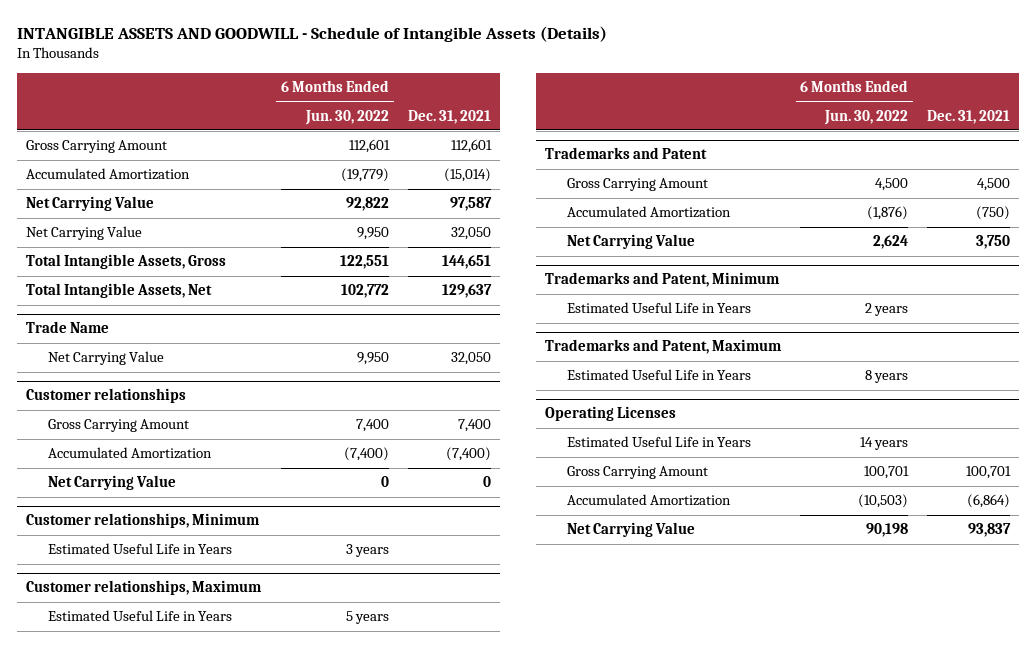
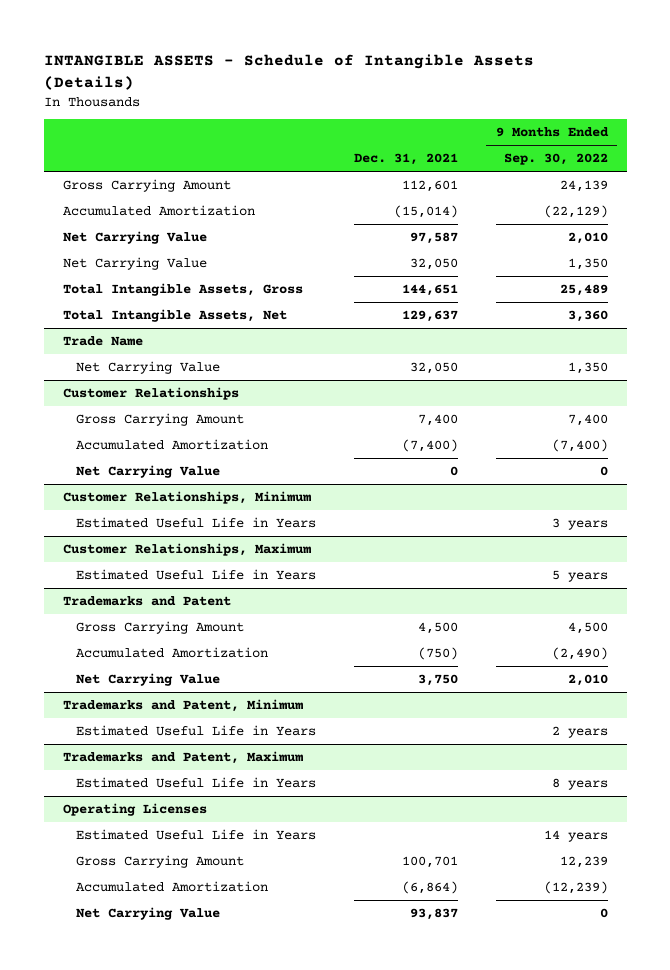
- INTANGIBLE ASSETS AND GOODWILL - Schedule of Intangible Assets (Details)
+ INTANGIBLE ASSETS - Schedule of Intangible Assets (Details)
- | 6 Months Ended Jun. 30, 2022 | Dec. 31, 2021
+ | Dec. 31, 2021 | 9 Months Ended Sep. 30, 2022
- Customer relationships
+ Customer Relationships
- Customer relationships, Minimum
+ Customer Relationships, Minimum
- Customer relationships, Maximum
+ Customer Relationships, Maximum

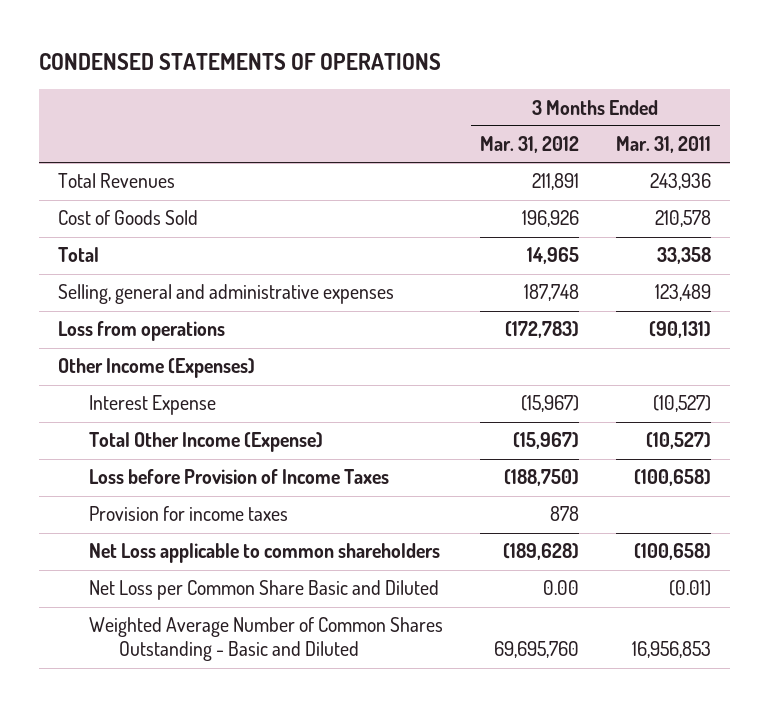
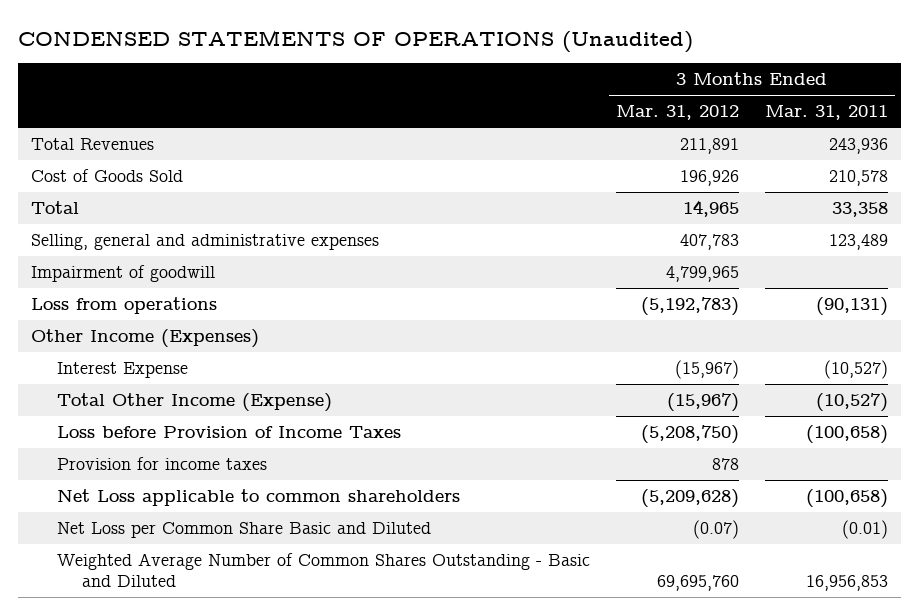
- CONDENSED STATEMENTS OF OPERATIONS
+ CONDENSED STATEMENTS OF OPERATIONS (Unaudited)
- Selling, general and administrative expenses | 187,748 | 123,489
- Loss from operations | (172,783) | (90,131)
+ Selling, general and administrative expenses | 407,783 | 123,489
+ Impairment of goodwill | 4,799,965 |
+ Loss from operations | (5,192,783) | (90,131)
- Loss before Provision of Income Taxes | (188,750) | (100,658)
+ Loss before Provision of Income Taxes | (5,208,750) | (100,658)
- Net Loss applicable to common shareholders | (189,628) | (100,658)
- Net Loss per Common Share Basic and Diluted | 0.00 | (0.01)
+ Net Loss applicable to common shareholders | (5,209,628) | (100,658)
+ Net Loss per Common Share Basic and Diluted | (0.07) | (0.01)

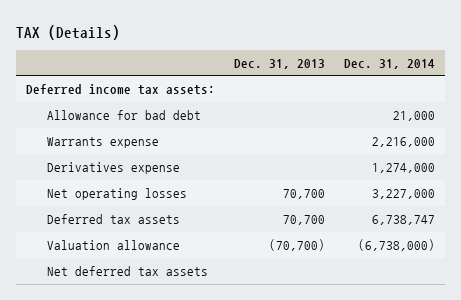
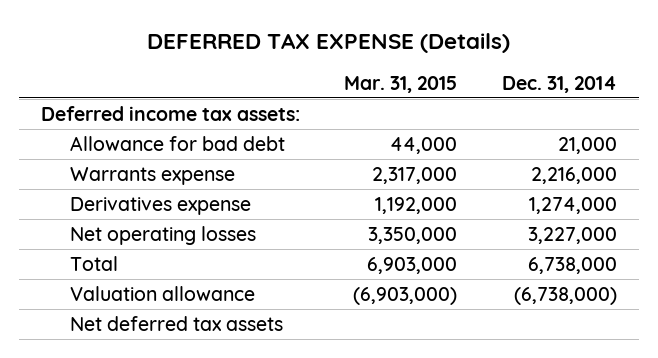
- TAX (Details)
+ DEFERRED TAX EXPENSE (Details)
- | Dec. 31, 2013 | Dec. 31, 2014
+ | Mar. 31, 2015 | Dec. 31, 2014
- Deferred tax assets | 70,700 | 6,738,747
+ Total | 6,903,000 | 6,738,000

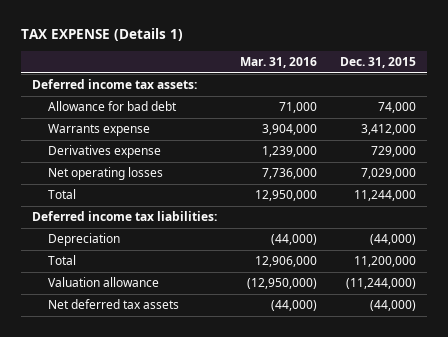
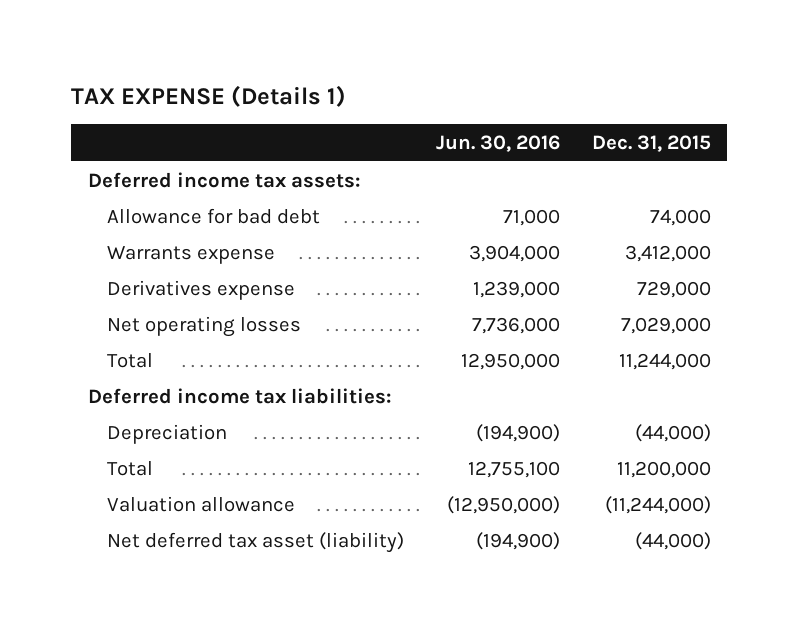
- | Mar. 31, 2016 | Dec. 31, 2015
+ | Jun. 30, 2016 | Dec. 31, 2015
- Net deferred tax assets | (44,000) | (44,000)
+ Net deferred tax asset (liability) | (194,900) | (44,000)

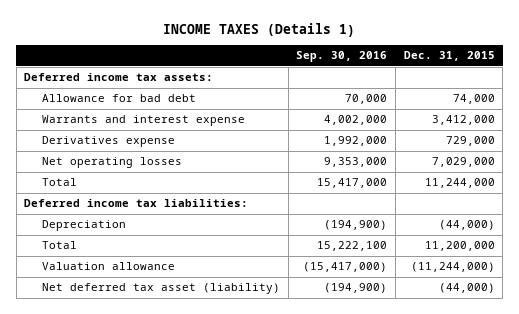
- TAX EXPENSE (Details 1)
+ INCOME TAXES (Details 1)
- | Jun. 30, 2016 | Dec. 31, 2015
+ | Sep. 30, 2016 | Dec. 31, 2015
- Warrants expense | 3,904,000 | 3,412,000
+ Warrants and interest expense | 4,002,000 | 3,412,000

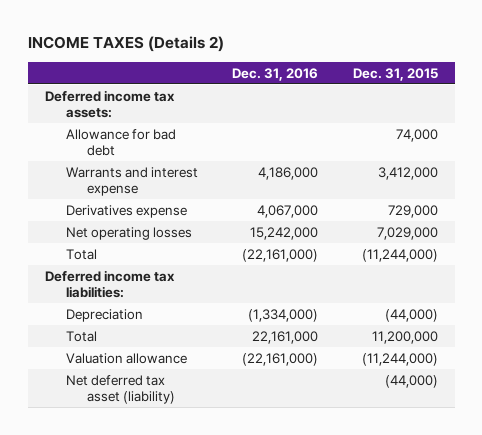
- INCOME TAXES (Details 1)
+ INCOME TAXES (Details 2)
- | Sep. 30, 2016 | Dec. 31, 2015
+ | Dec. 31, 2016 | Dec. 31, 2015
- Total | 15,417,000 | 11,244,000
+ Total | (22,161,000) | (11,244,000)

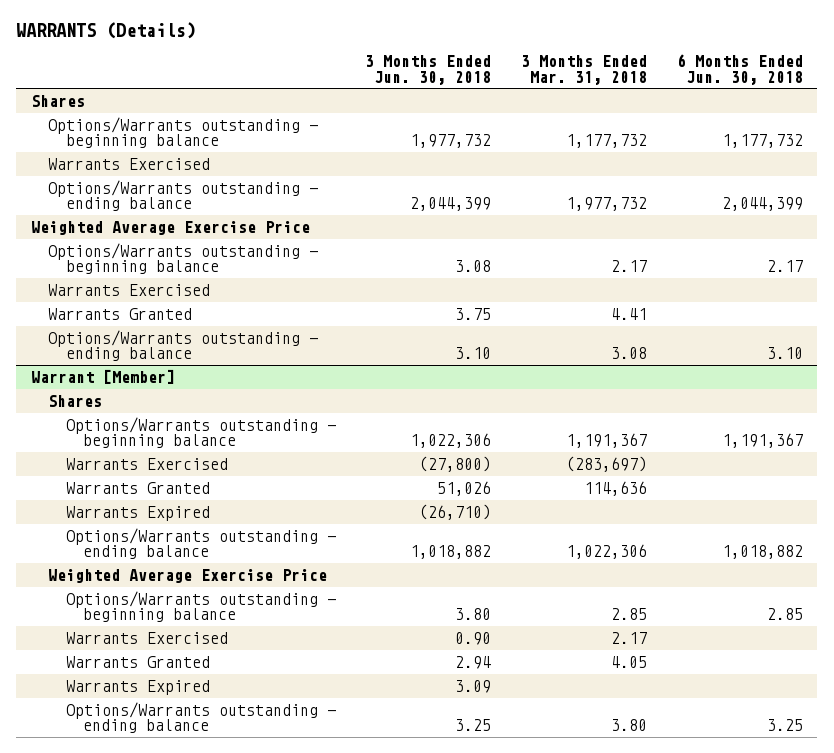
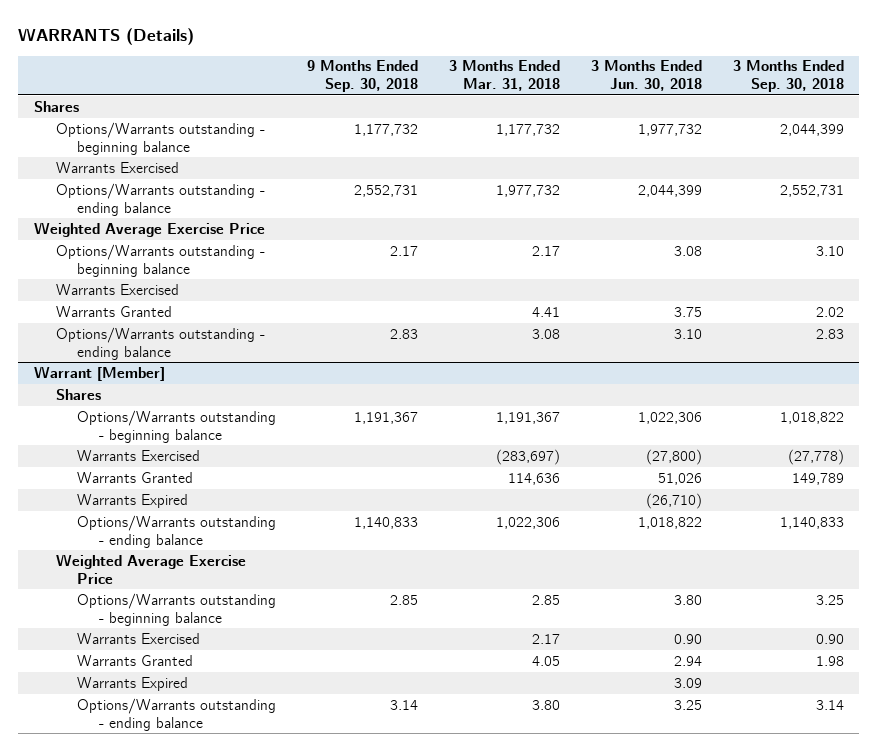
- | 3 Months Ended Jun. 30, 2018 | 3 Months Ended Mar. 31, 2018 | 6 Months Ended Jun. 30, 2018
+ | 9 Months Ended Sep. 30, 2018 | 3 Months Ended Mar. 31, 2018 | 3 Months Ended Jun. 30, 2018 | 3 Months Ended Sep. 30, 2018
@ Warrant [Member]
- Options/Warrants outstanding - ending balance | 1,018,882 | 1,022,306 | 1,018,882
+ Options/Warrants outstanding - ending balance | 1,140,833 | 1,022,306 | 1,018,822 | 1,140,833

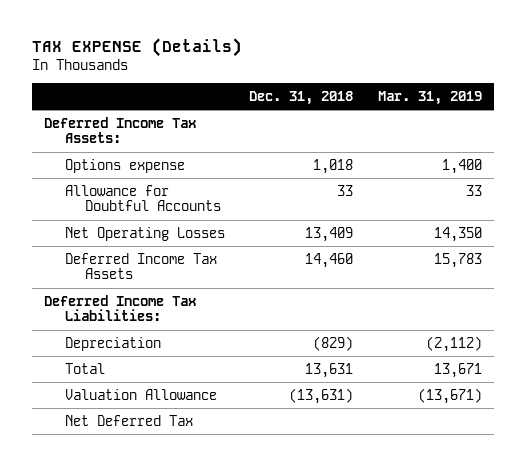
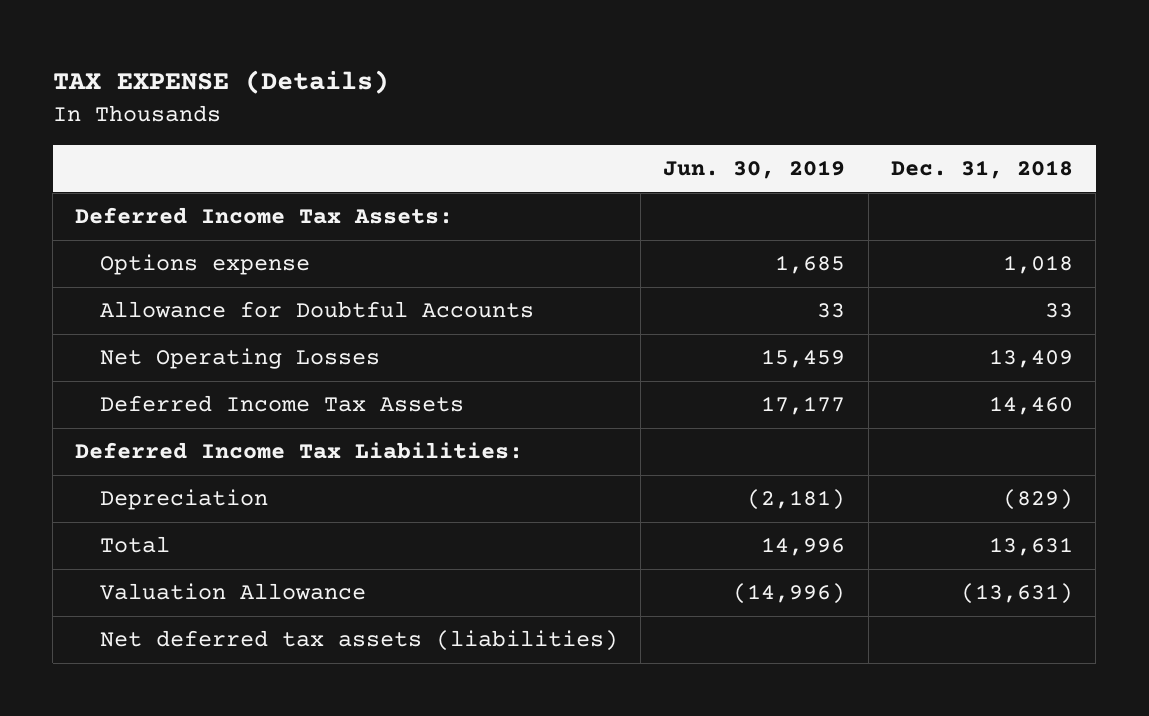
- | Dec. 31, 2018 | Mar. 31, 2019
+ | Jun. 30, 2019 | Dec. 31, 2018
- Net Deferred Tax
+ Net deferred tax assets (liabilities)

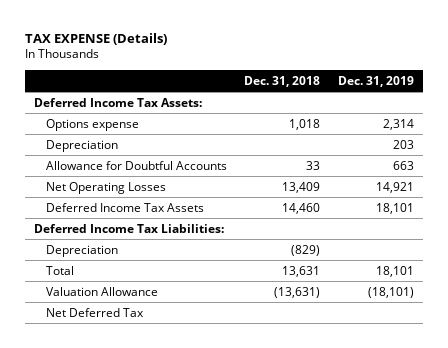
- | Jun. 30, 2019 | Dec. 31, 2018
+ | Dec. 31, 2018 | Dec. 31, 2019
+ Depreciation | | 203
- Net deferred tax assets (liabilities)
+ Net Deferred Tax

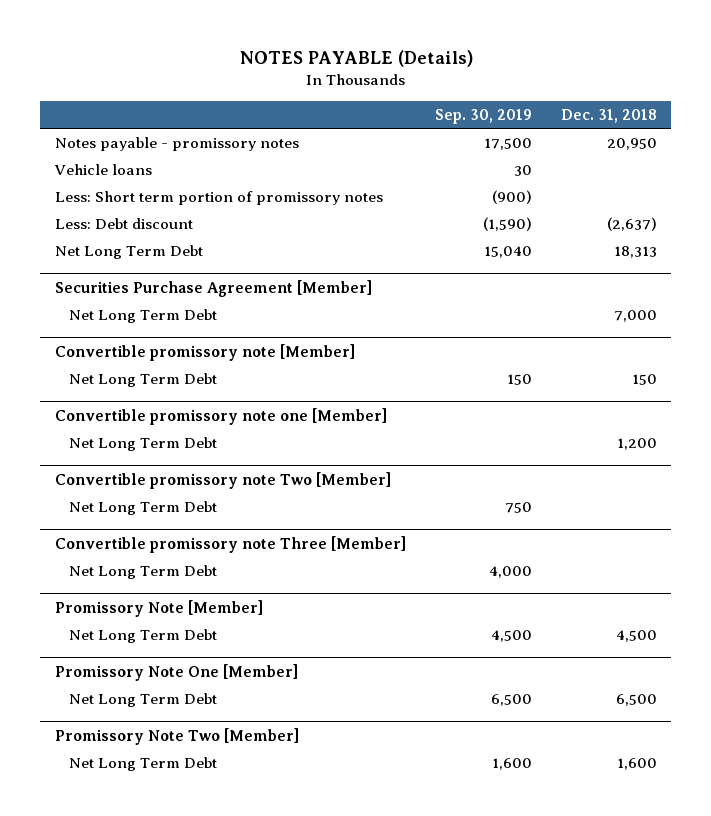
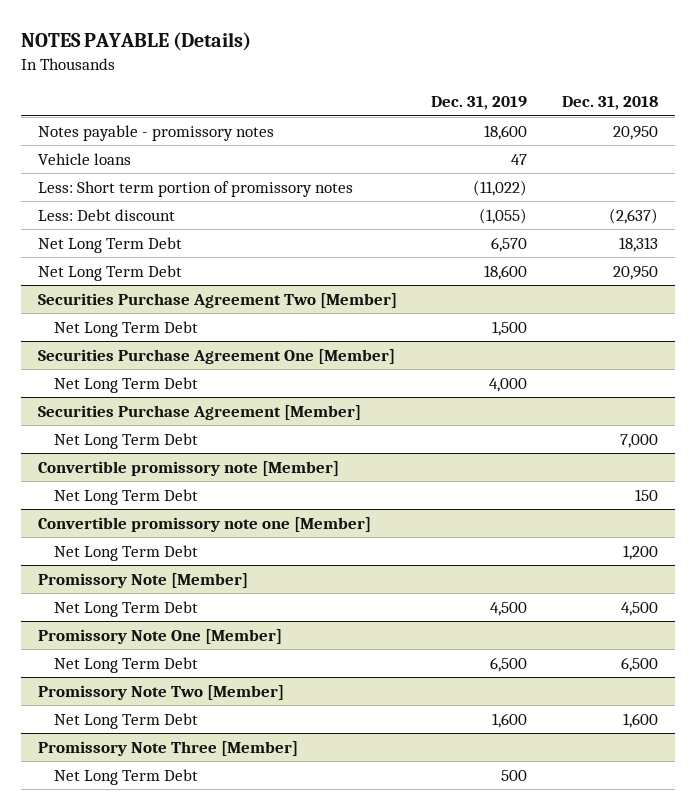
- | Sep. 30, 2019 | Dec. 31, 2018
+ | Dec. 31, 2019 | Dec. 31, 2018
+ Net Long Term Debt | 18,600 | 20,950
+ Securities Purchase Agreement Two [Member]
+ Net Long Term Debt | 1,500 |
+ Securities Purchase Agreement One [Member]
+ Net Long Term Debt | 4,000 |
- Convertible promissory note Two [Member]
- Net Long Term Debt | 750 |
- Convertible promissory note Three [Member]
- Net Long Term Debt | 4,000 |
+ Promissory Note Three [Member]
+ Net Long Term Debt | 500 |

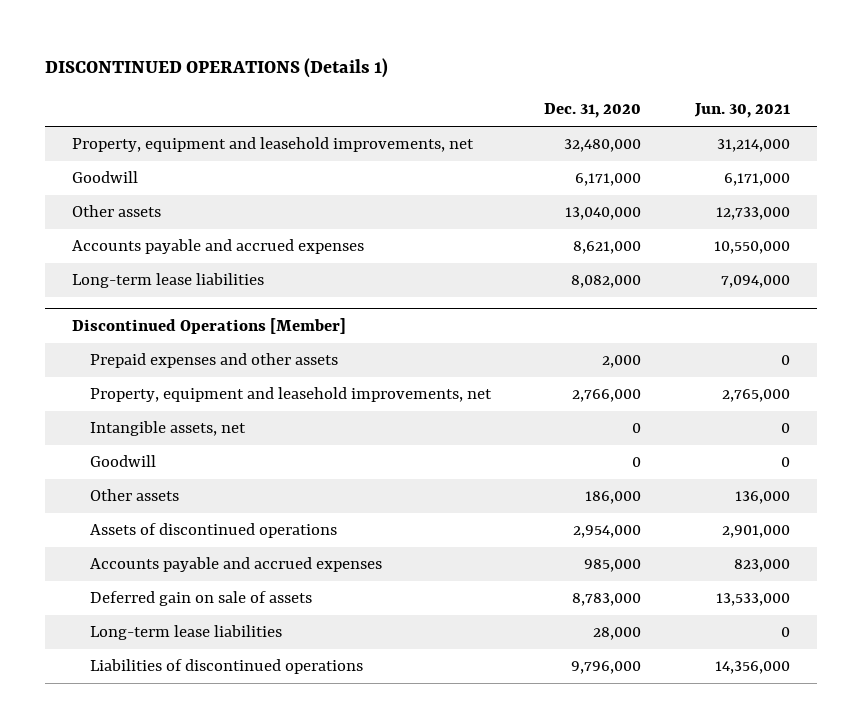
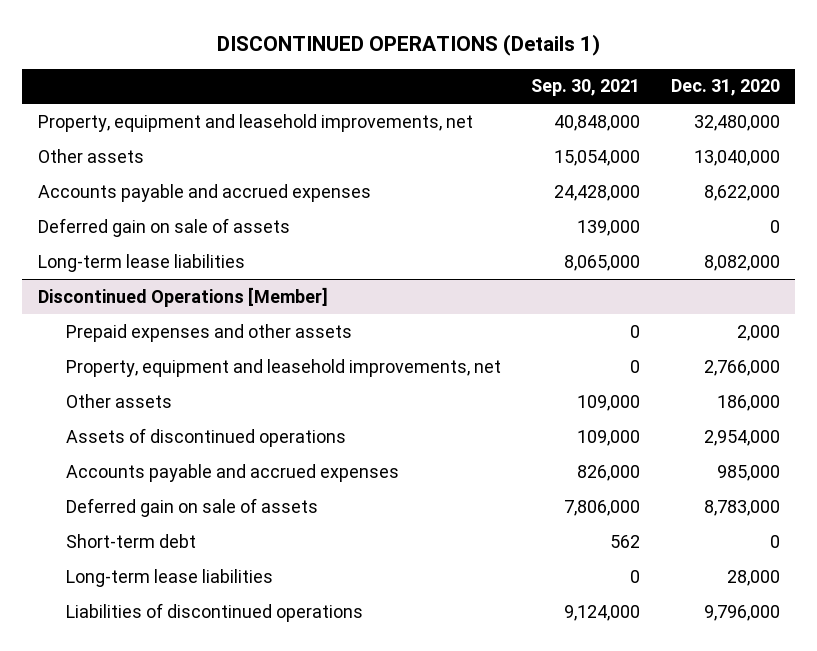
- | Dec. 31, 2020 | Jun. 30, 2021
+ | Sep. 30, 2021 | Dec. 31, 2020
- Goodwill | 6,171,000 | 6,171,000
- Accounts payable and accrued expenses | 8,621,000 | 10,550,000
+ Accounts payable and accrued expenses | 24,428,000 | 8,622,000
+ Deferred gain on sale of assets | 139,000 | 0
@ Discontinued Operations [Member]
- Intangible assets, net | 0 | 0
- Goodwill | 0 | 0
+ Short-term debt | 562 | 0

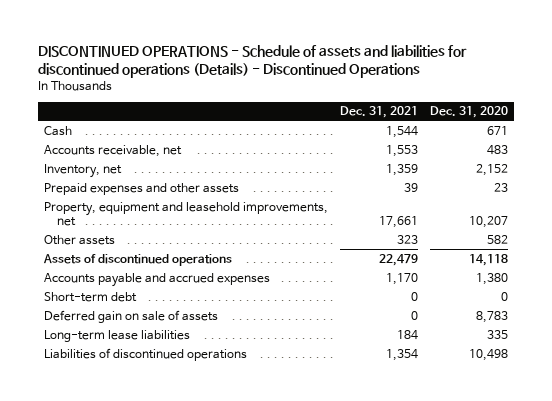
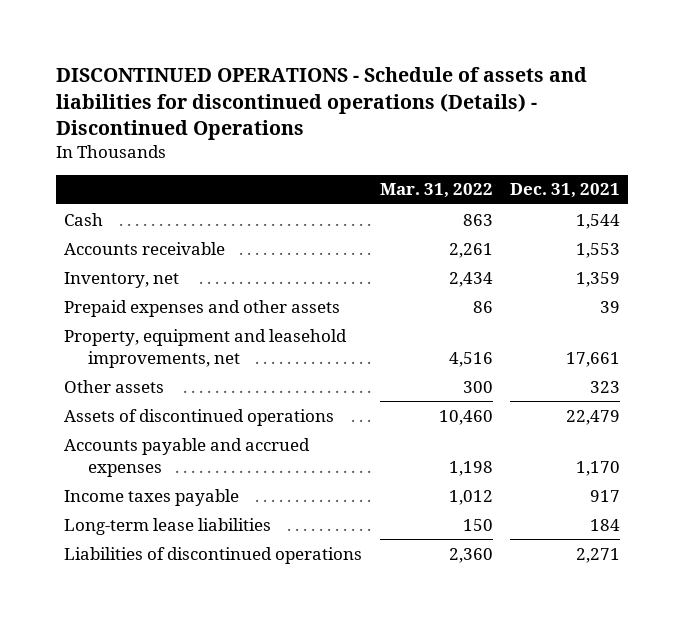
- | Dec. 31, 2021 | Dec. 31, 2020
+ | Mar. 31, 2022 | Dec. 31, 2021
- Accounts receivable, net | 1,553 | 483
+ Accounts receivable | 2,261 | 1,553
- Short-term debt | 0 | 0
- Deferred gain on sale of assets | 0 | 8,783
+ Income taxes payable | 1,012 | 917
- Liabilities of discontinued operations | 1,354 | 10,498
+ Liabilities of discontinued operations | 2,360 | 2,271

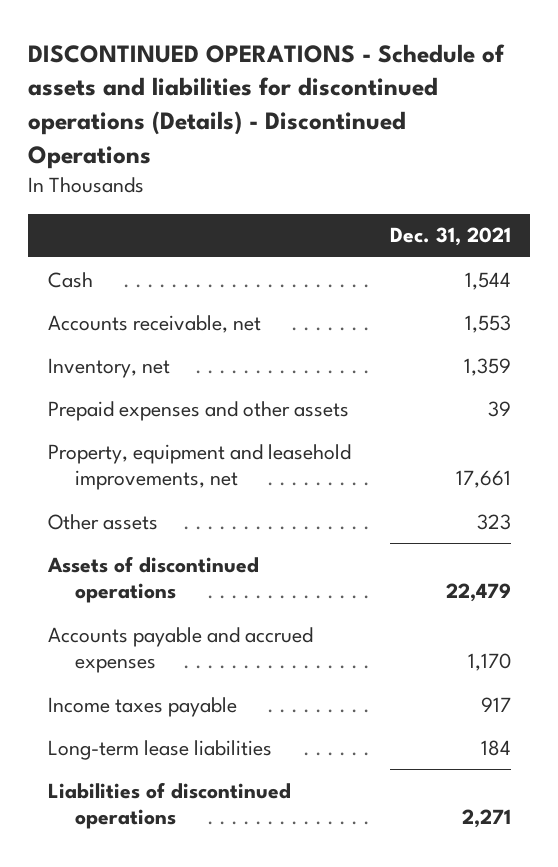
- | Mar. 31, 2022 | Dec. 31, 2021
+ | Dec. 31, 2021
- Accounts receivable | 2,261 | 1,553
+ Accounts receivable, net | 1,553

